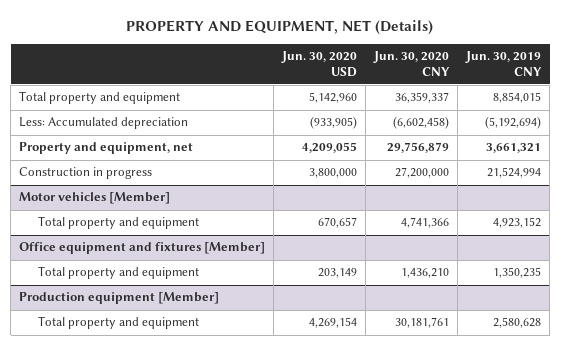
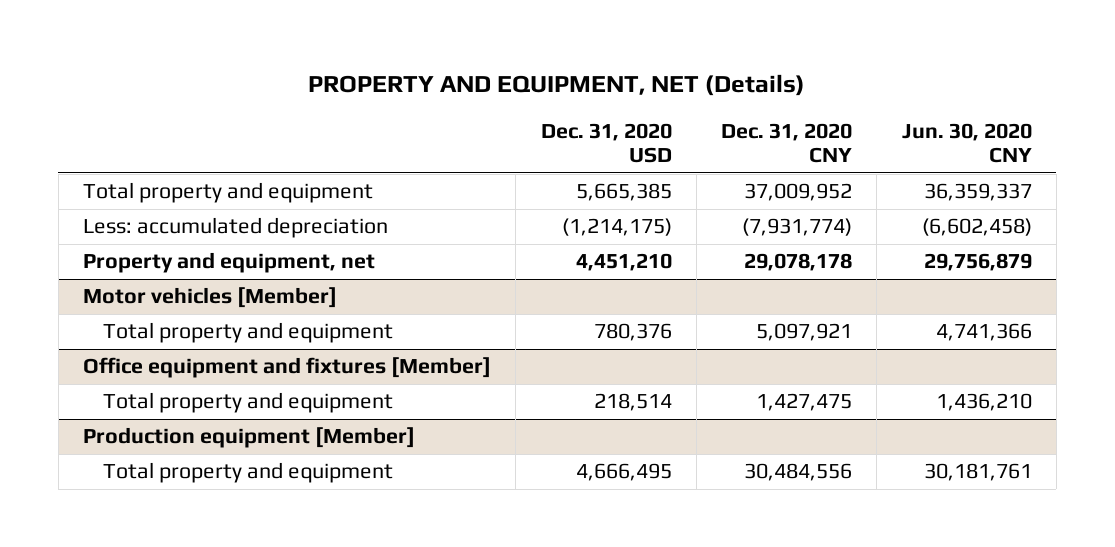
- | Jun. 30, 2020 USD | Jun. 30, 2020 CNY | Jun. 30, 2019 CNY
+ | Dec. 31, 2020 USD | Dec. 31, 2020 CNY | Jun. 30, 2020 CNY
- Less: Accumulated depreciation | (933,905) | (6,602,458) | (5,192,694)
+ Less: accumulated depreciation | (1,214,175) | (7,931,774) | (6,602,458)
- Construction in progress | 3,800,000 | 27,200,000 | 21,524,994

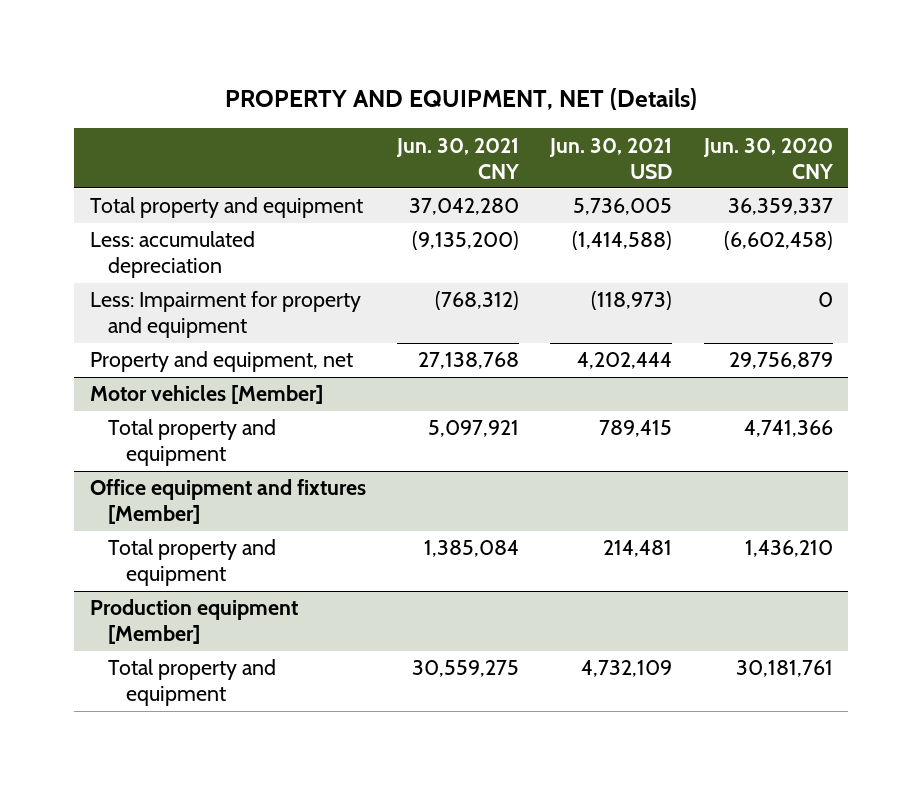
- | Dec. 31, 2020 USD | Dec. 31, 2020 CNY | Jun. 30, 2020 CNY
+ | Jun. 30, 2021 CNY | Jun. 30, 2021 USD | Jun. 30, 2020 CNY
+ Less: Impairment for property and equipment | (768,312) | (118,973) | 0

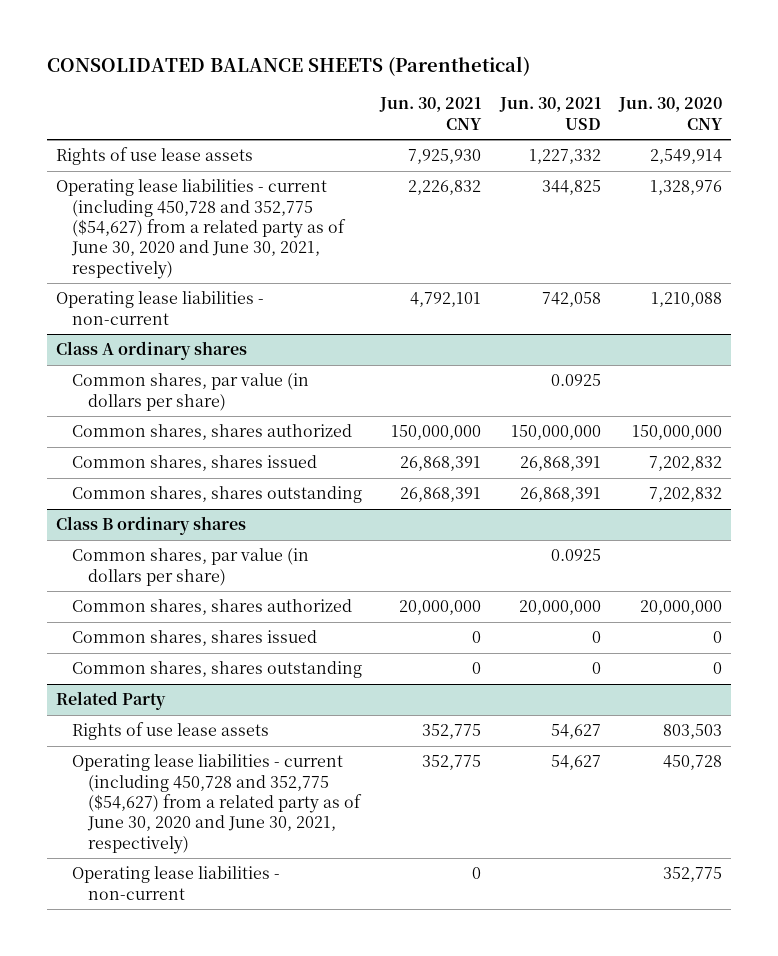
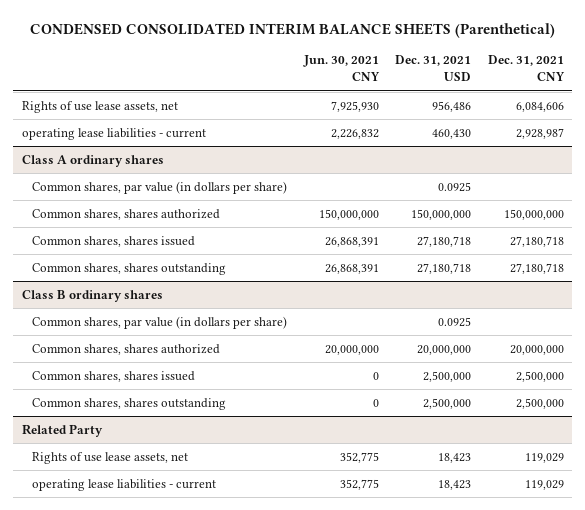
- CONSOLIDATED BALANCE SHEETS (Parenthetical)
+ CONDENSED CONSOLIDATED INTERIM BALANCE SHEETS (Parenthetical)
- | Jun. 30, 2021 CNY | Jun. 30, 2021 USD | Jun. 30, 2020 CNY
+ | Jun. 30, 2021 CNY | Dec. 31, 2021 USD | Dec. 31, 2021 CNY
- Rights of use lease assets | 7,925,930 | 1,227,332 | 2,549,914
- Operating lease liabilities - current (including 450,728 and 352,775 ($54,627) from a related party as of June 30, 2020 and June 30, 2021, respectively) | 2,226,832 | 344,825 | 1,328,976
- Operating lease liabilities - non-current | 4,792,101 | 742,058 | 1,210,088
+ Rights of use lease assets, net | 7,925,930 | 956,486 | 6,084,606
+ operating lease liabilities - current | 2,226,832 | 460,430 | 2,928,987
@ Related Party
- Rights of use lease assets | 352,775 | 54,627 | 803,503
- Operating lease liabilities - current (including 450,728 and 352,775 ($54,627) from a related party as of June 30, 2020 and June 30, 2021, respectively) | 352,775 | 54,627 | 450,728
- Operating lease liabilities - non-current | 0 | | 352,775
+ Rights of use lease assets, net | 352,775 | 18,423 | 119,029
+ operating lease liabilities - current | 352,775 | 18,423 | 119,029

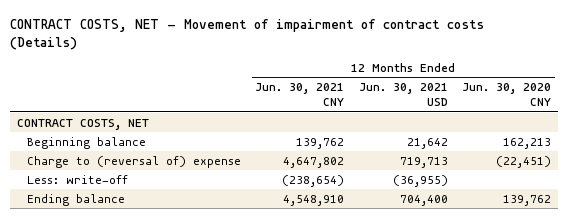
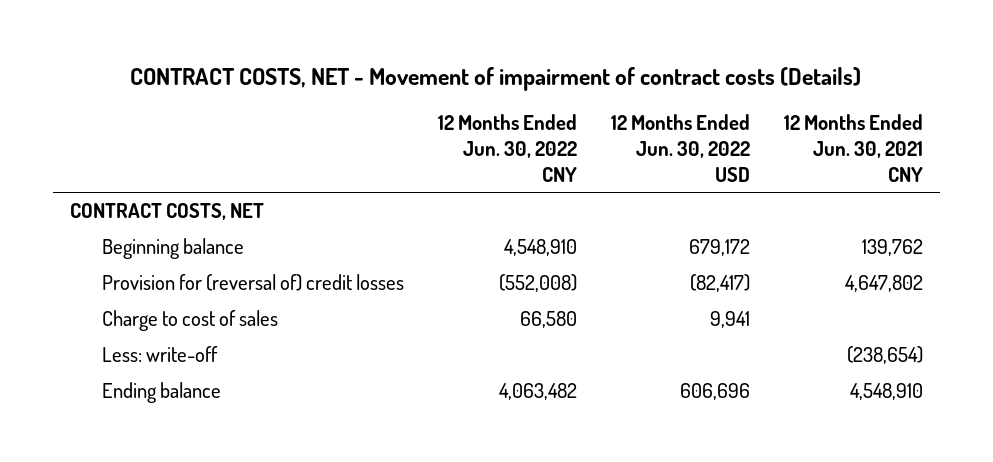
- | 12 Months Ended Jun. 30, 2021 CNY | 12 Months Ended Jun. 30, 2021 USD | 12 Months Ended Jun. 30, 2020 CNY
+ | 12 Months Ended Jun. 30, 2022 CNY | 12 Months Ended Jun. 30, 2022 USD | 12 Months Ended Jun. 30, 2021 CNY
- Charge to (reversal of) expense | 4,647,802 | 719,713 | (22,451)
+ Provision for (reversal of) credit losses | (552,008) | (82,417) | 4,647,802
+ Charge to cost of sales | 66,580 | 9,941 |

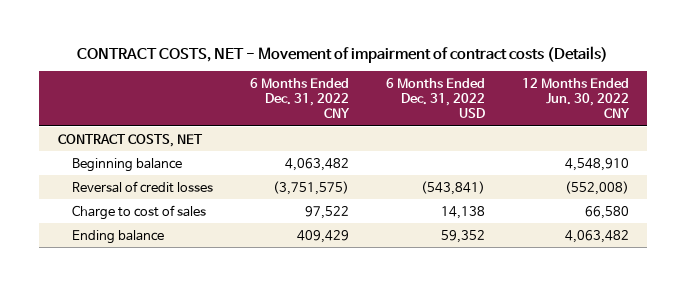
- | 12 Months Ended Jun. 30, 2022 CNY | 12 Months Ended Jun. 30, 2022 USD | 12 Months Ended Jun. 30, 2021 CNY
+ | 6 Months Ended Dec. 31, 2022 CNY | 6 Months Ended Dec. 31, 2022 USD | 12 Months Ended Jun. 30, 2022 CNY
- Provision for (reversal of) credit losses | (552,008) | (82,417) | 4,647,802
+ Reversal of credit losses | (3,751,575) | (543,841) | (552,008)
- Less: write-off | | | (238,654)

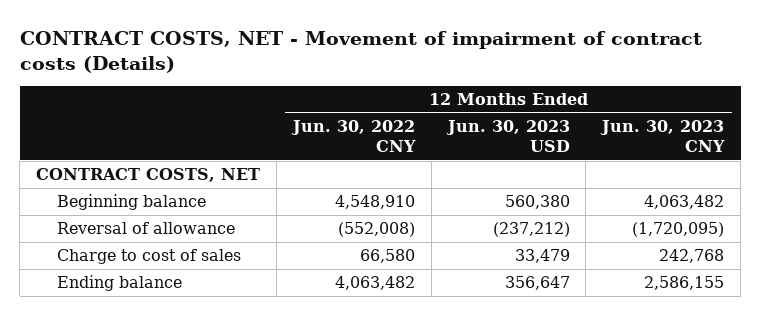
- | 6 Months Ended Dec. 31, 2022 CNY | 6 Months Ended Dec. 31, 2022 USD | 12 Months Ended Jun. 30, 2022 CNY
+ | 12 Months Ended Jun. 30, 2022 CNY | 12 Months Ended Jun. 30, 2023 USD | 12 Months Ended Jun. 30, 2023 CNY
- Reversal of credit losses | (3,751,575) | (543,841) | (552,008)
+ Reversal of allowance | (552,008) | (237,212) | (1,720,095)

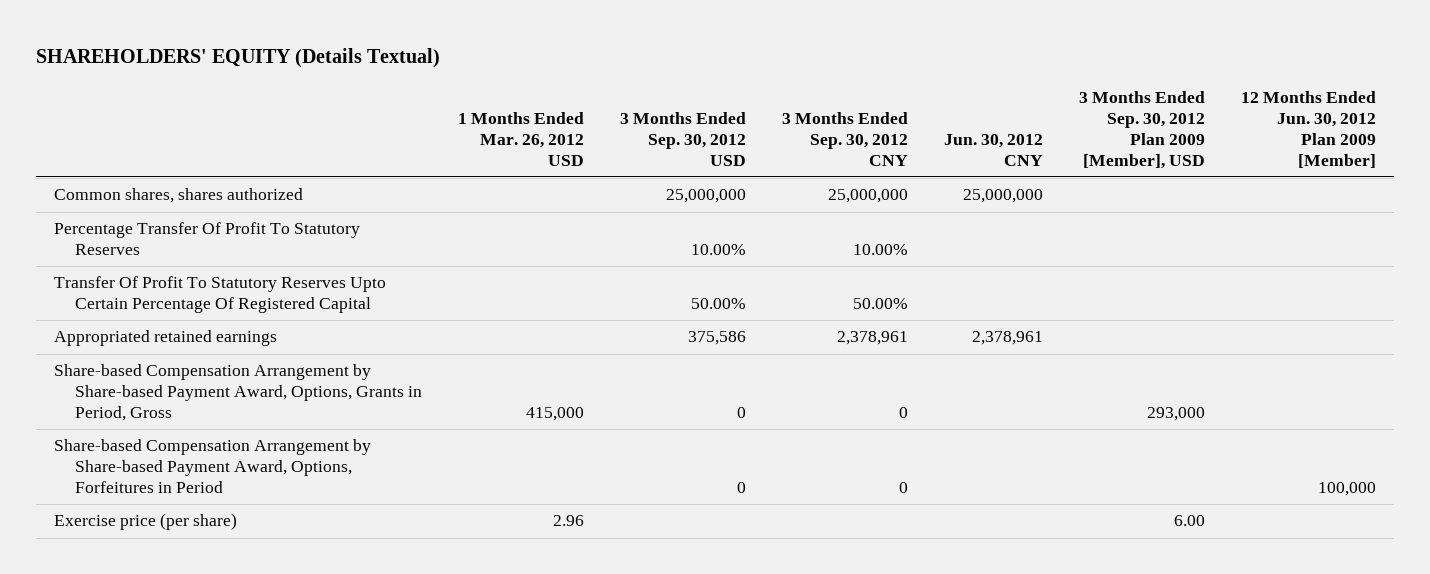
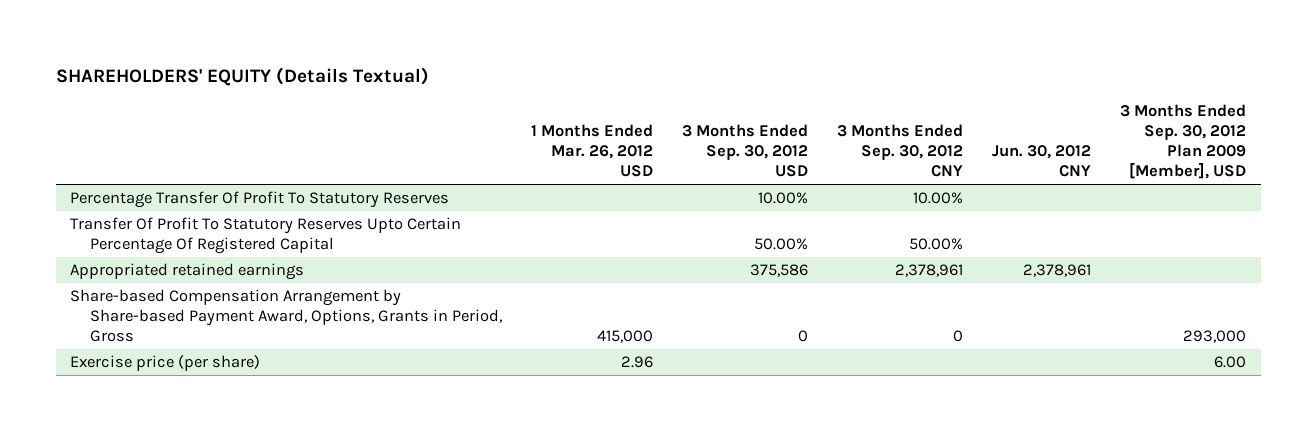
- | 1 Months Ended Mar. 26, 2012 USD | 3 Months Ended Sep. 30, 2012 USD | 3 Months Ended Sep. 30, 2012 CNY | Jun. 30, 2012 CNY | 3 Months Ended Sep. 30, 2012 Plan 2009 [Member], USD | 12 Months Ended Jun. 30, 2012 Plan 2009 [Member]
+ | 1 Months Ended Mar. 26, 2012 USD | 3 Months Ended Sep. 30, 2012 USD | 3 Months Ended Sep. 30, 2012 CNY | Jun. 30, 2012 CNY | 3 Months Ended Sep. 30, 2012 Plan 2009 [Member], USD
- Common shares, shares authorized | | 25,000,000 | 25,000,000 | 25,000,000 | |
- Share-based Compensation Arrangement by Share-based Payment Award, Options, Forfeitures in Period | | 0 | 0 | | | 100,000

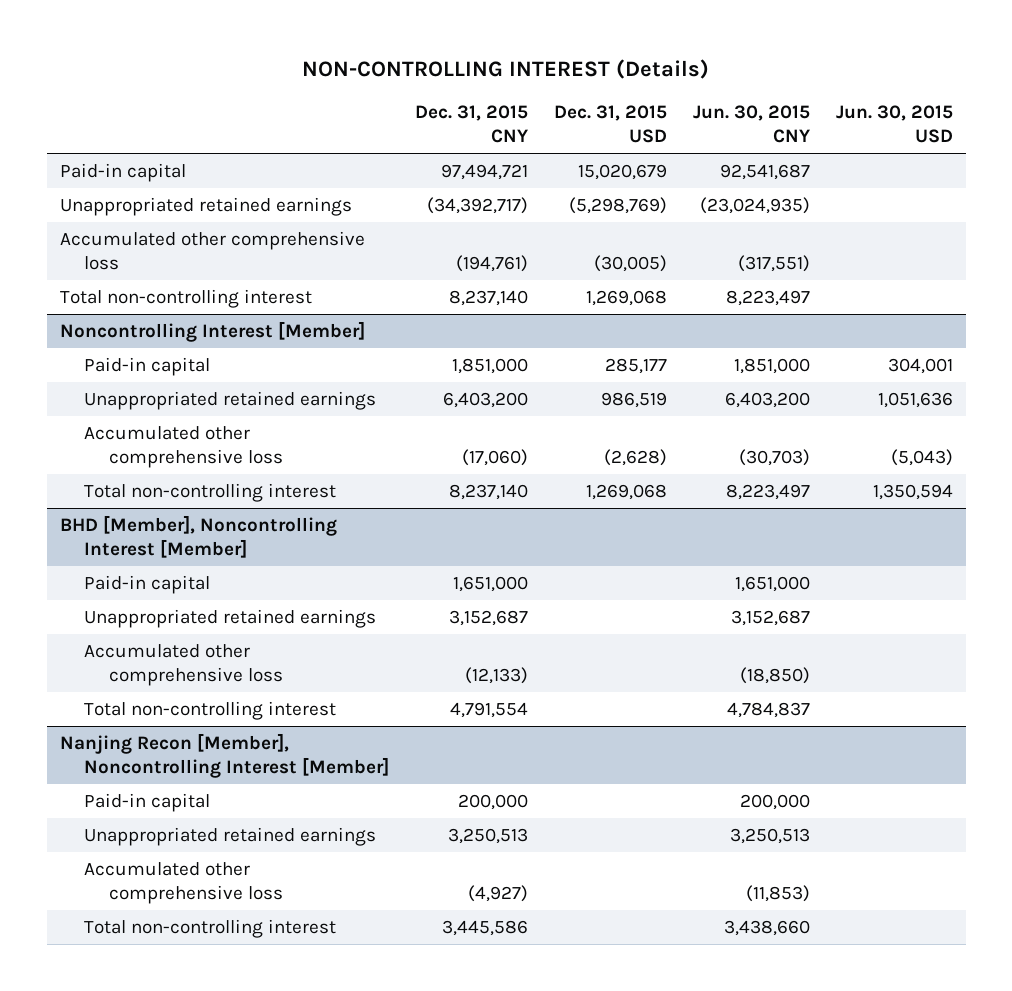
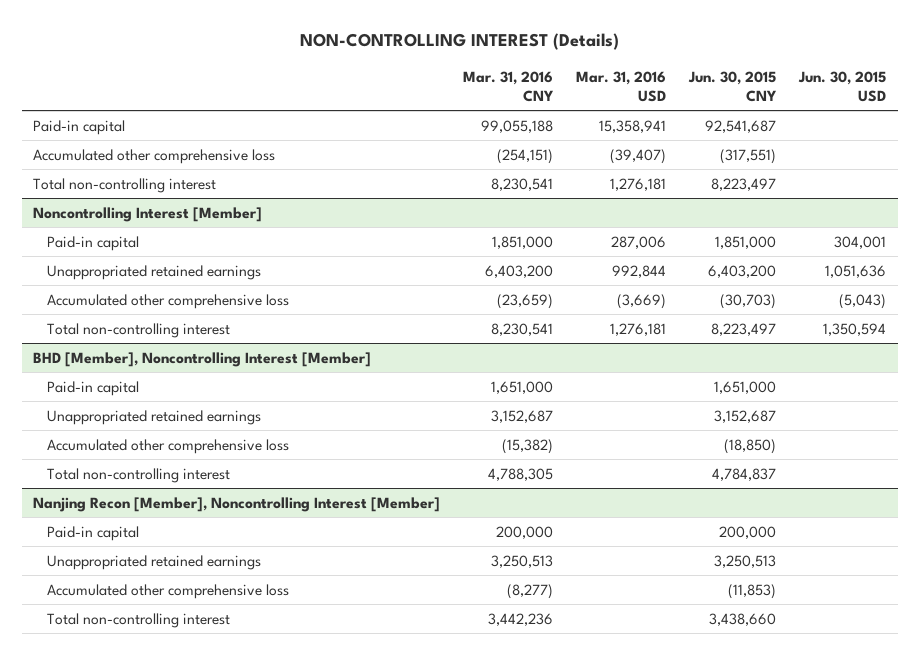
- | Dec. 31, 2015 CNY | Dec. 31, 2015 USD | Jun. 30, 2015 CNY | Jun. 30, 2015 USD
+ | Mar. 31, 2016 CNY | Mar. 31, 2016 USD | Jun. 30, 2015 CNY | Jun. 30, 2015 USD
- Unappropriated retained earnings | (34,392,717) | (5,298,769) | (23,024,935) |

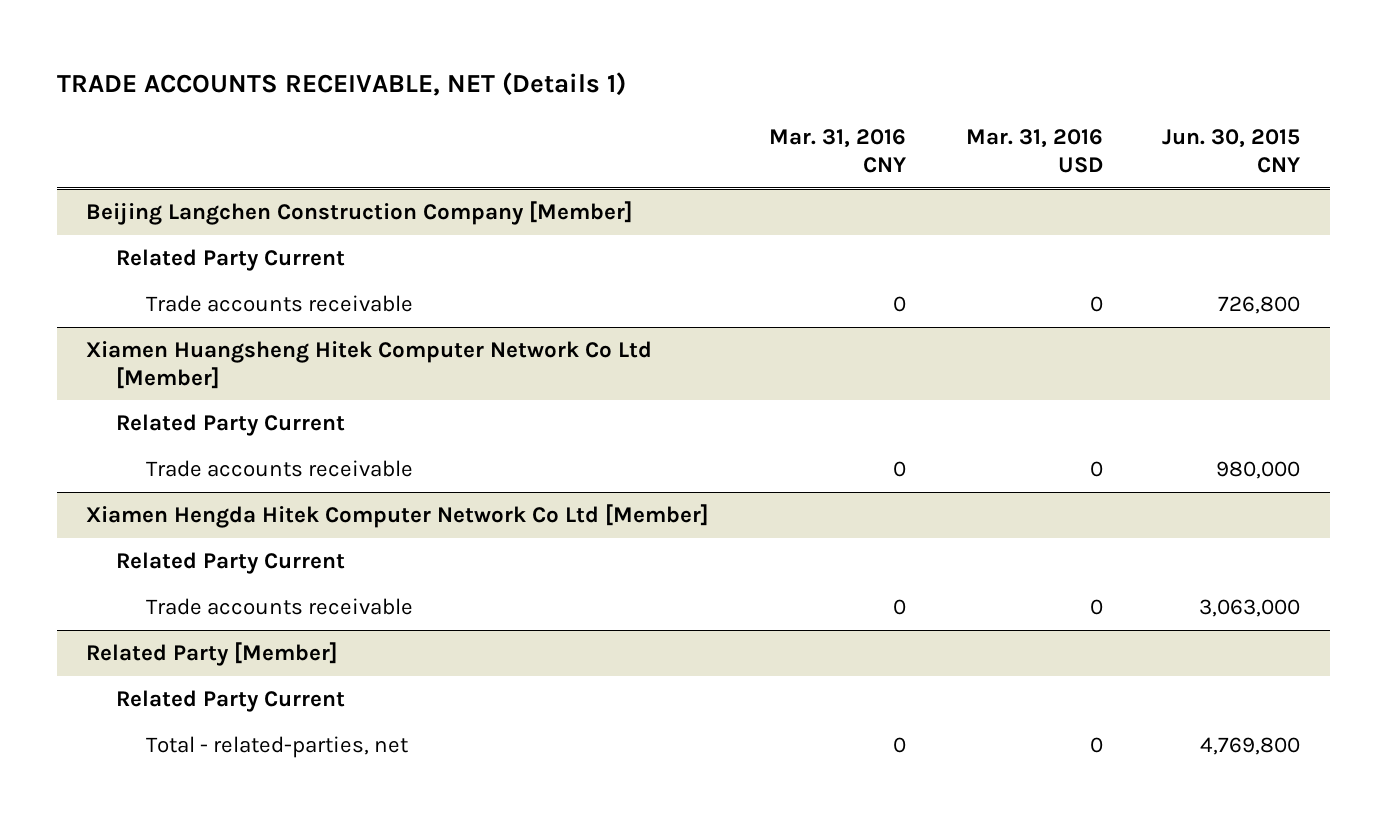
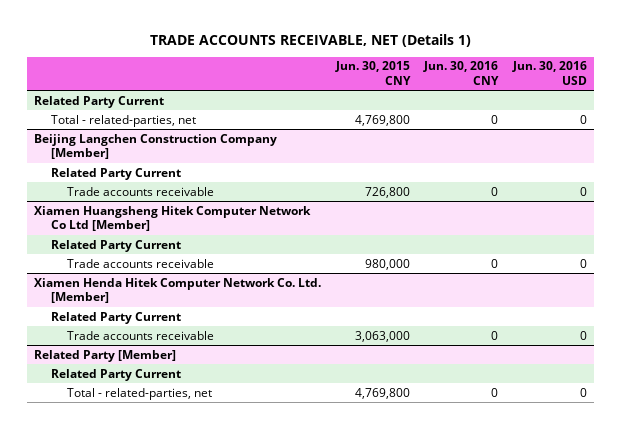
- | Mar. 31, 2016 CNY | Mar. 31, 2016 USD | Jun. 30, 2015 CNY
+ | Jun. 30, 2015 CNY | Jun. 30, 2016 CNY | Jun. 30, 2016 USD
+ Related Party Current
+ Total - related-parties, net | 4,769,800 | 0 | 0
- Xiamen Hengda Hitek Computer Network Co Ltd [Member]
+ Xiamen Henda Hitek Computer Network Co. Ltd. [Member]

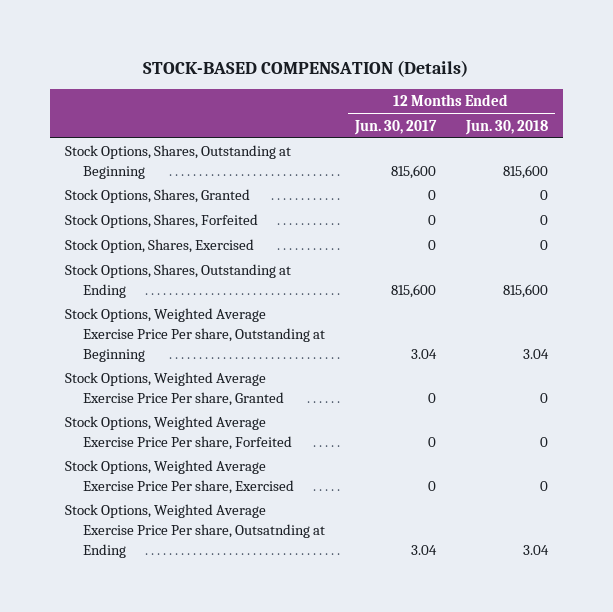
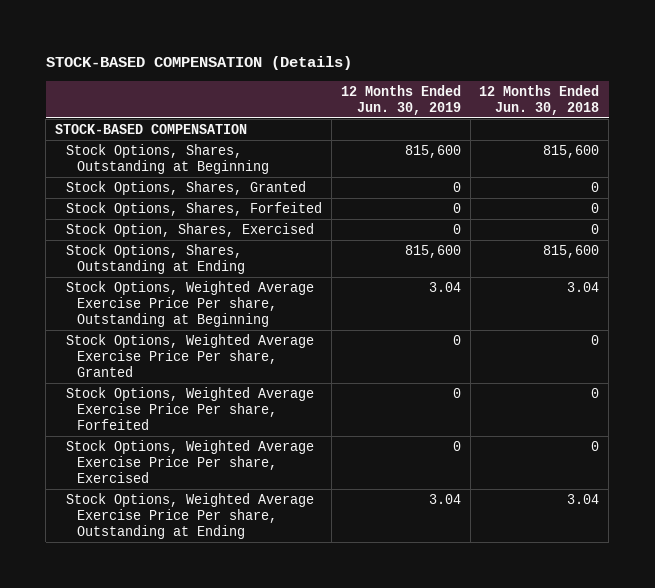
- | 12 Months Ended Jun. 30, 2017 | 12 Months Ended Jun. 30, 2018
+ | 12 Months Ended Jun. 30, 2019 | 12 Months Ended Jun. 30, 2018
+ STOCK-BASED COMPENSATION
- Stock Options, Weighted Average Exercise Price Per share, Outsatnding at Ending | 3.04 | 3.04
+ Stock Options, Weighted Average Exercise Price Per share, Outstanding at Ending | 3.04 | 3.04

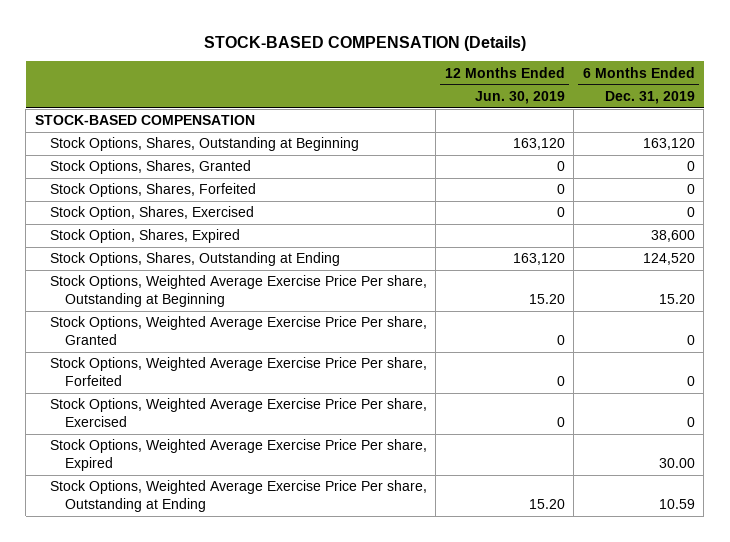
- | 12 Months Ended Jun. 30, 2019 | 12 Months Ended Jun. 30, 2018
+ | 12 Months Ended Jun. 30, 2019 | 6 Months Ended Dec. 31, 2019
- Stock Options, Shares, Outstanding at Beginning | 815,600 | 815,600
+ Stock Options, Shares, Outstanding at Beginning | 163,120 | 163,120
- Stock Options, Shares, Outstanding at Ending | 815,600 | 815,600
- Stock Options, Weighted Average Exercise Price Per share, Outstanding at Beginning | 3.04 | 3.04
+ Stock Option, Shares, Expired | | 38,600
+ Stock Options, Shares, Outstanding at Ending | 163,120 | 124,520
+ Stock Options, Weighted Average Exercise Price Per share, Outstanding at Beginning | 15.20 | 15.20
- Stock Options, Weighted Average Exercise Price Per share, Outstanding at Ending | 3.04 | 3.04
+ Stock Options, Weighted Average Exercise Price Per share, Expired | | 30.00
+ Stock Options, Weighted Average Exercise Price Per share, Outstanding at Ending | 15.20 | 10.59

